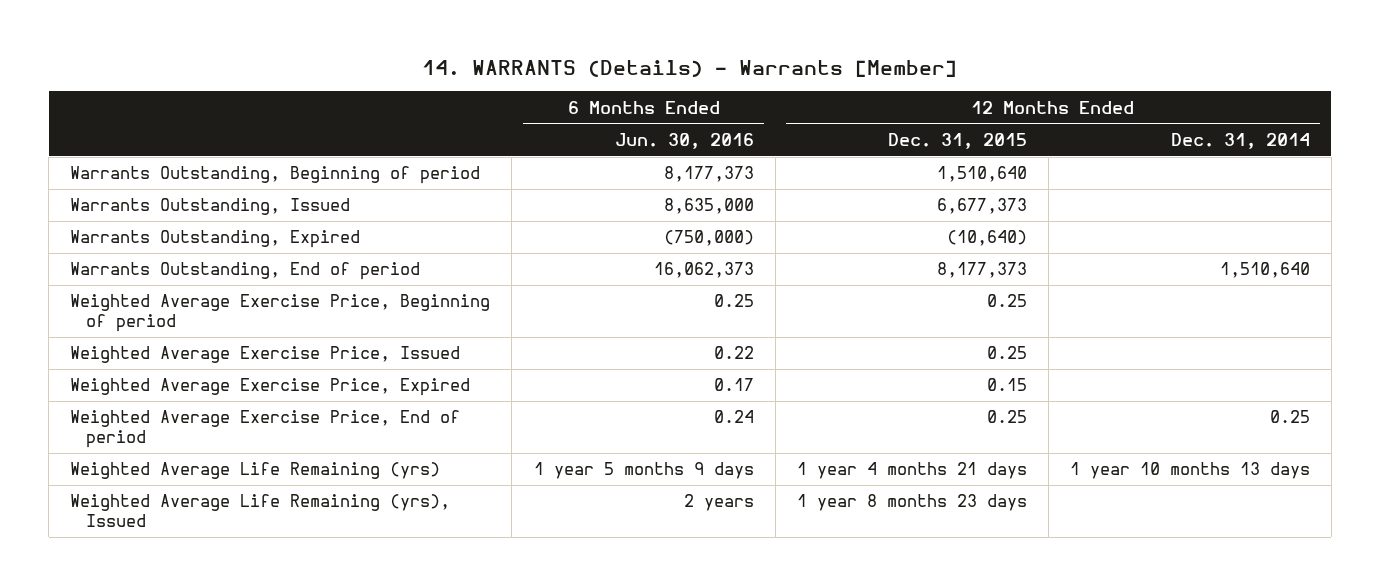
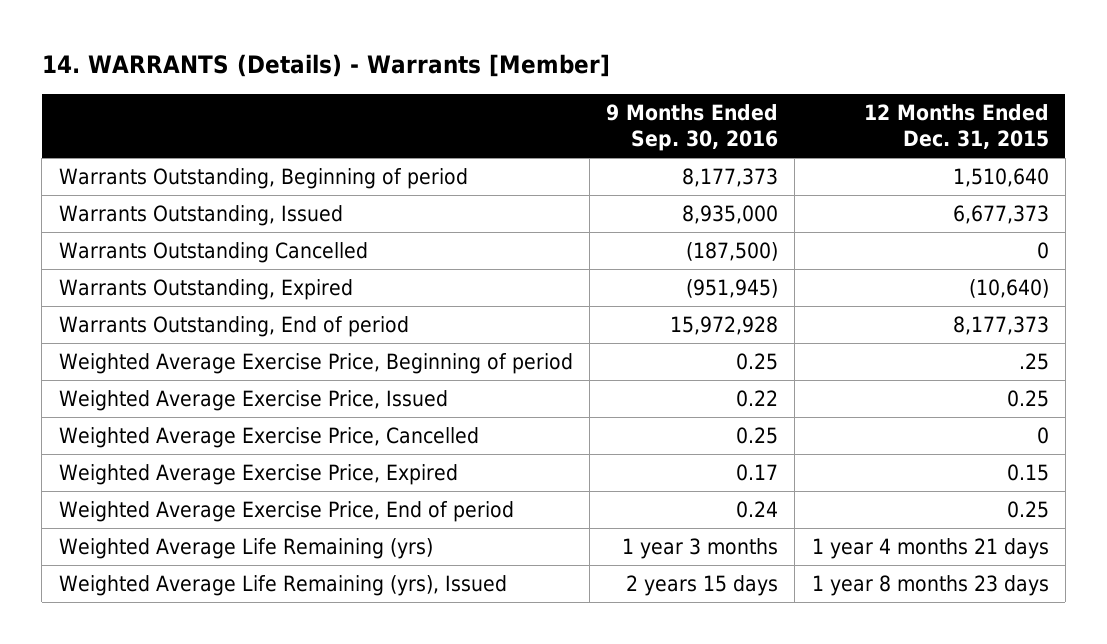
- | 6 Months Ended Jun. 30, 2016 | 12 Months Ended Dec. 31, 2015 | 12 Months Ended Dec. 31, 2014
+ | 9 Months Ended Sep. 30, 2016 | 12 Months Ended Dec. 31, 2015
+ Warrants Outstanding Cancelled | (187,500) | 0
- Weighted Average Exercise Price, Beginning of period | 0.25 | 0.25 |
+ Weighted Average Exercise Price, Beginning of period | 0.25 | .25
+ Weighted Average Exercise Price, Cancelled | 0.25 | 0

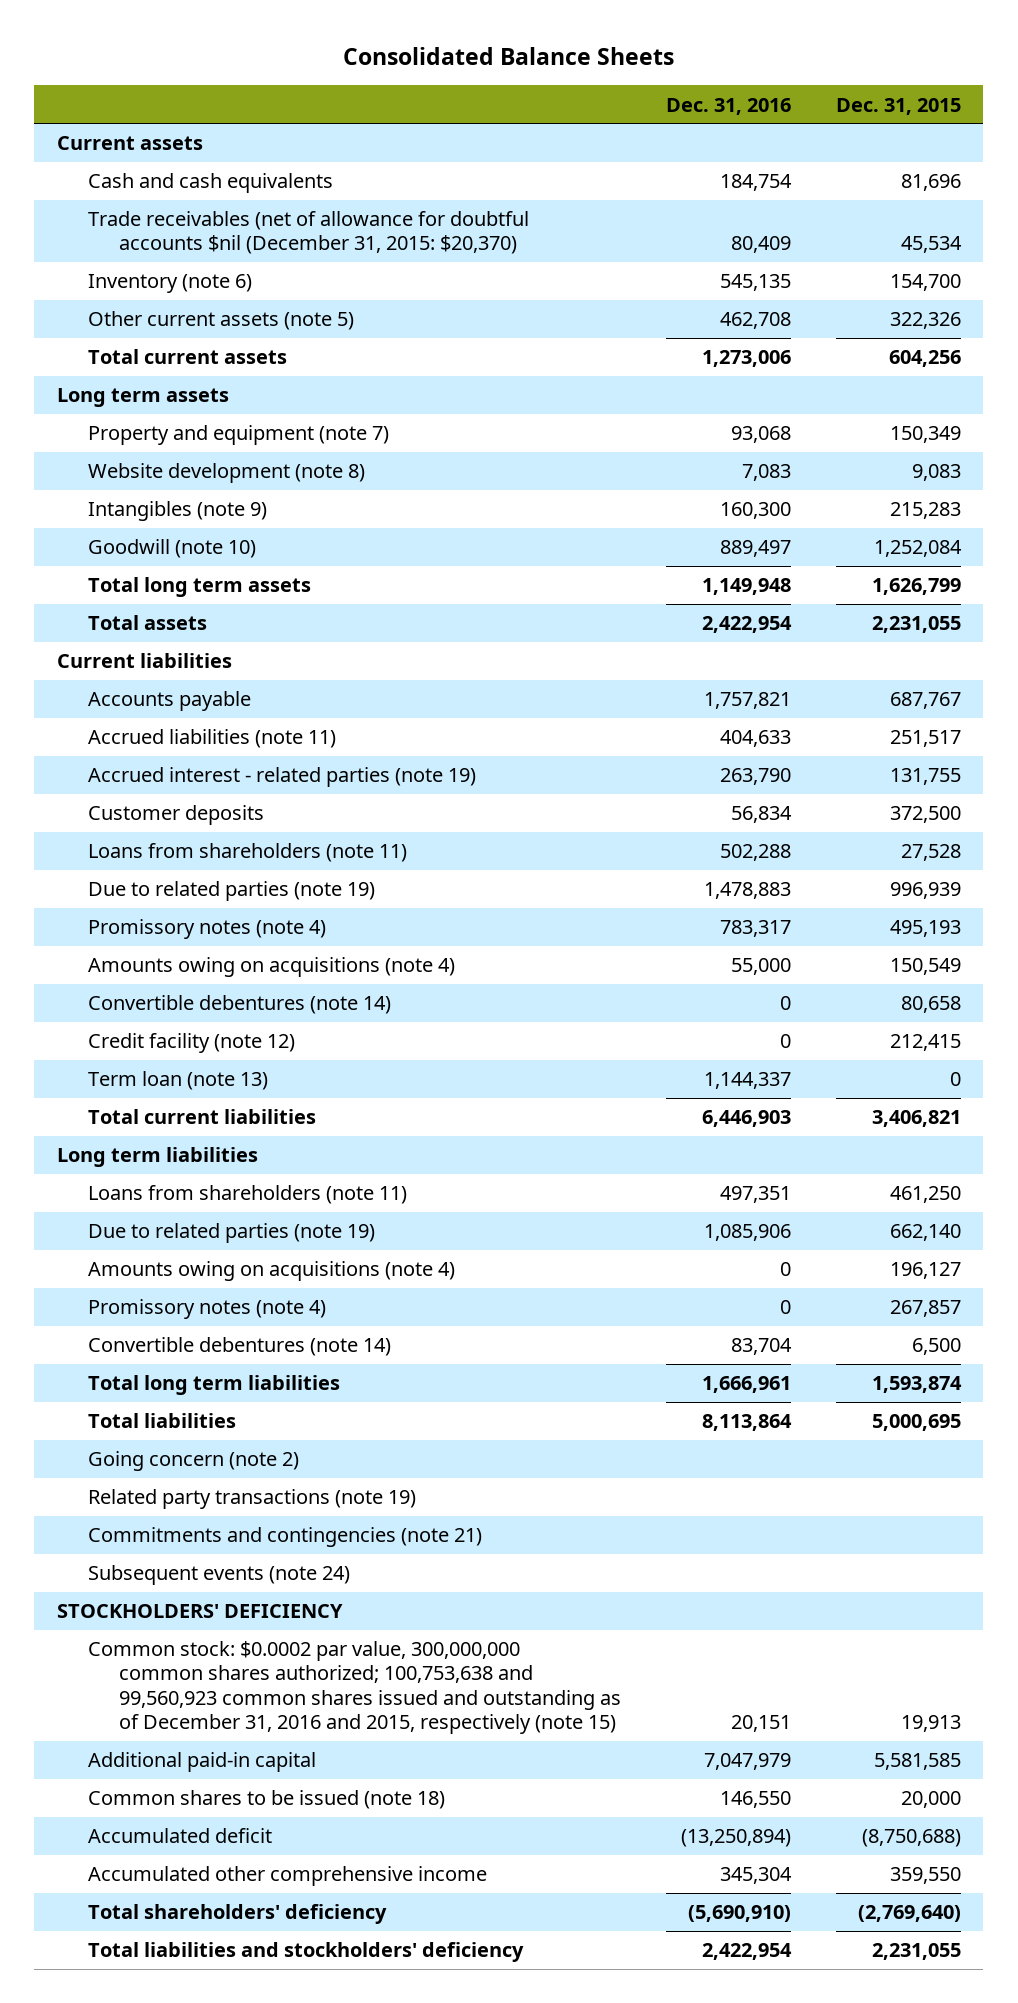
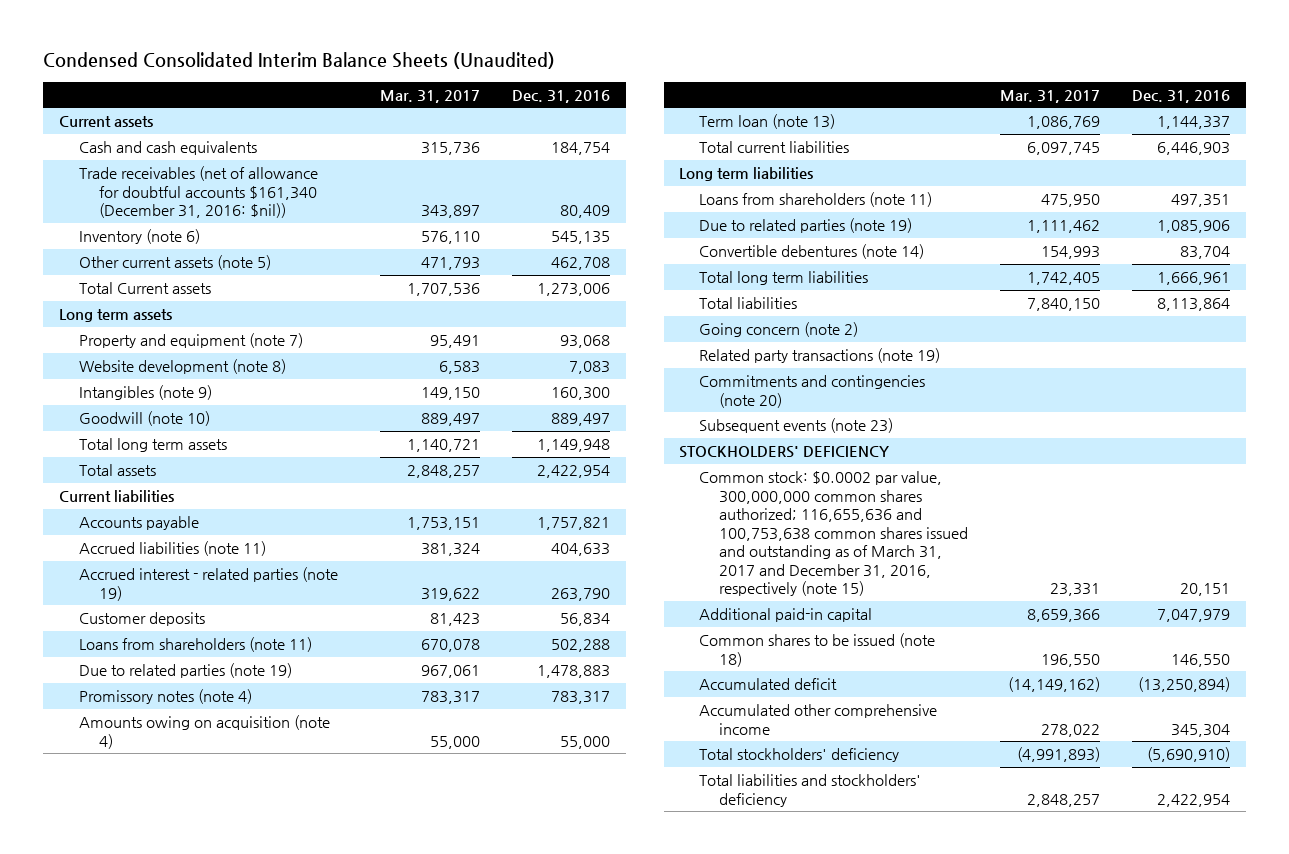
- Consolidated Balance Sheets
+ Condensed Consolidated Interim Balance Sheets (Unaudited)
- | Dec. 31, 2016 | Dec. 31, 2015
+ | Mar. 31, 2017 | Dec. 31, 2016
- Trade receivables (net of allowance for doubtful accounts $nil (December 31, 2015: $20,370) | 80,409 | 45,534
+ Trade receivables (net of allowance for doubtful accounts $161,340 (December 31, 2016: $nil)) | 343,897 | 80,409
- Total current assets | 1,273,006 | 604,256
+ Total Current assets | 1,707,536 | 1,273,006
- Amounts owing on acquisitions (note 4) | 55,000 | 150,549
- Convertible debentures (note 14) | 0 | 80,658
- Credit facility (note 12) | 0 | 212,415
+ Amounts owing on acquisition (note 4) | 55,000 | 55,000
- Amounts owing on acquisitions (note 4) | 0 | 196,127
- Promissory notes (note 4) | 0 | 267,857
- Commitments and contingencies (note 21)
- Subsequent events (note 24)
+ Commitments and contingencies (note 20)
+ Subsequent events (note 23)
- Common stock: $0.0002 par value, 300,000,000 common shares authorized; 100,753,638 and 99,560,923 common shares issued and outstanding as of December 31, 2016 and 2015, respectively (note 15) | 20,151 | 19,913
+ Common stock: $0.0002 par value, 300,000,000 common shares authorized; 116,655,636 and 100,753,638 common shares issued and outstanding as of March 31, 2017 and December 31, 2016, respectively (note 15) | 23,331 | 20,151
- Total shareholders' deficiency | (5,690,910) | (2,769,640)
+ Total stockholders' deficiency | (4,991,893) | (5,690,910)

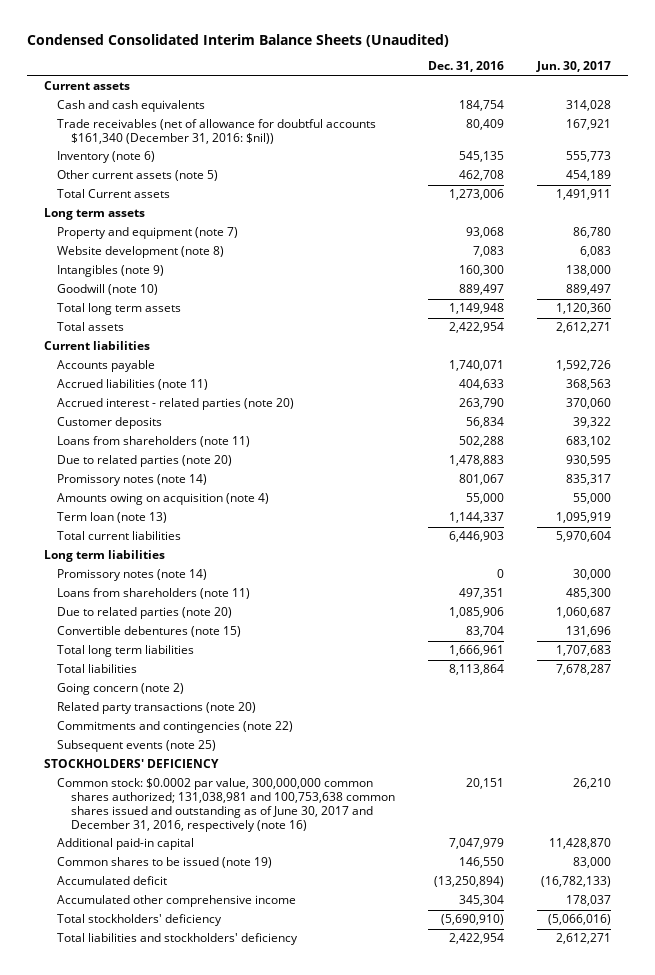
- | Mar. 31, 2017 | Dec. 31, 2016
+ | Dec. 31, 2016 | Jun. 30, 2017
- Accounts payable | 1,753,151 | 1,757,821
+ Accounts payable | 1,740,071 | 1,592,726
- Accrued interest - related parties (note 19) | 319,622 | 263,790
+ Accrued interest - related parties (note 20) | 263,790 | 370,060
- Due to related parties (note 19) | 967,061 | 1,478,883
- Promissory notes (note 4) | 783,317 | 783,317
+ Due to related parties (note 20) | 1,478,883 | 930,595
+ Promissory notes (note 14) | 801,067 | 835,317
+ Promissory notes (note 14) | 0 | 30,000
- Due to related parties (note 19) | 1,111,462 | 1,085,906
- Convertible debentures (note 14) | 154,993 | 83,704
+ Due to related parties (note 20) | 1,085,906 | 1,060,687
+ Convertible debentures (note 15) | 83,704 | 131,696
- Related party transactions (note 19)
- Commitments and contingencies (note 20)
- Subsequent events (note 23)
+ Related party transactions (note 20)
+ Commitments and contingencies (note 22)
+ Subsequent events (note 25)
- Common stock: $0.0002 par value, 300,000,000 common shares authorized; 116,655,636 and 100,753,638 common shares issued and outstanding as of March 31, 2017 and December 31, 2016, respectively (note 15) | 23,331 | 20,151
+ Common stock: $0.0002 par value, 300,000,000 common shares authorized; 131,038,981 and 100,753,638 common shares issued and outstanding as of June 30, 2017 and December 31, 2016, respectively (note 16) | 20,151 | 26,210
- Common shares to be issued (note 18) | 196,550 | 146,550
+ Common shares to be issued (note 19) | 146,550 | 83,000

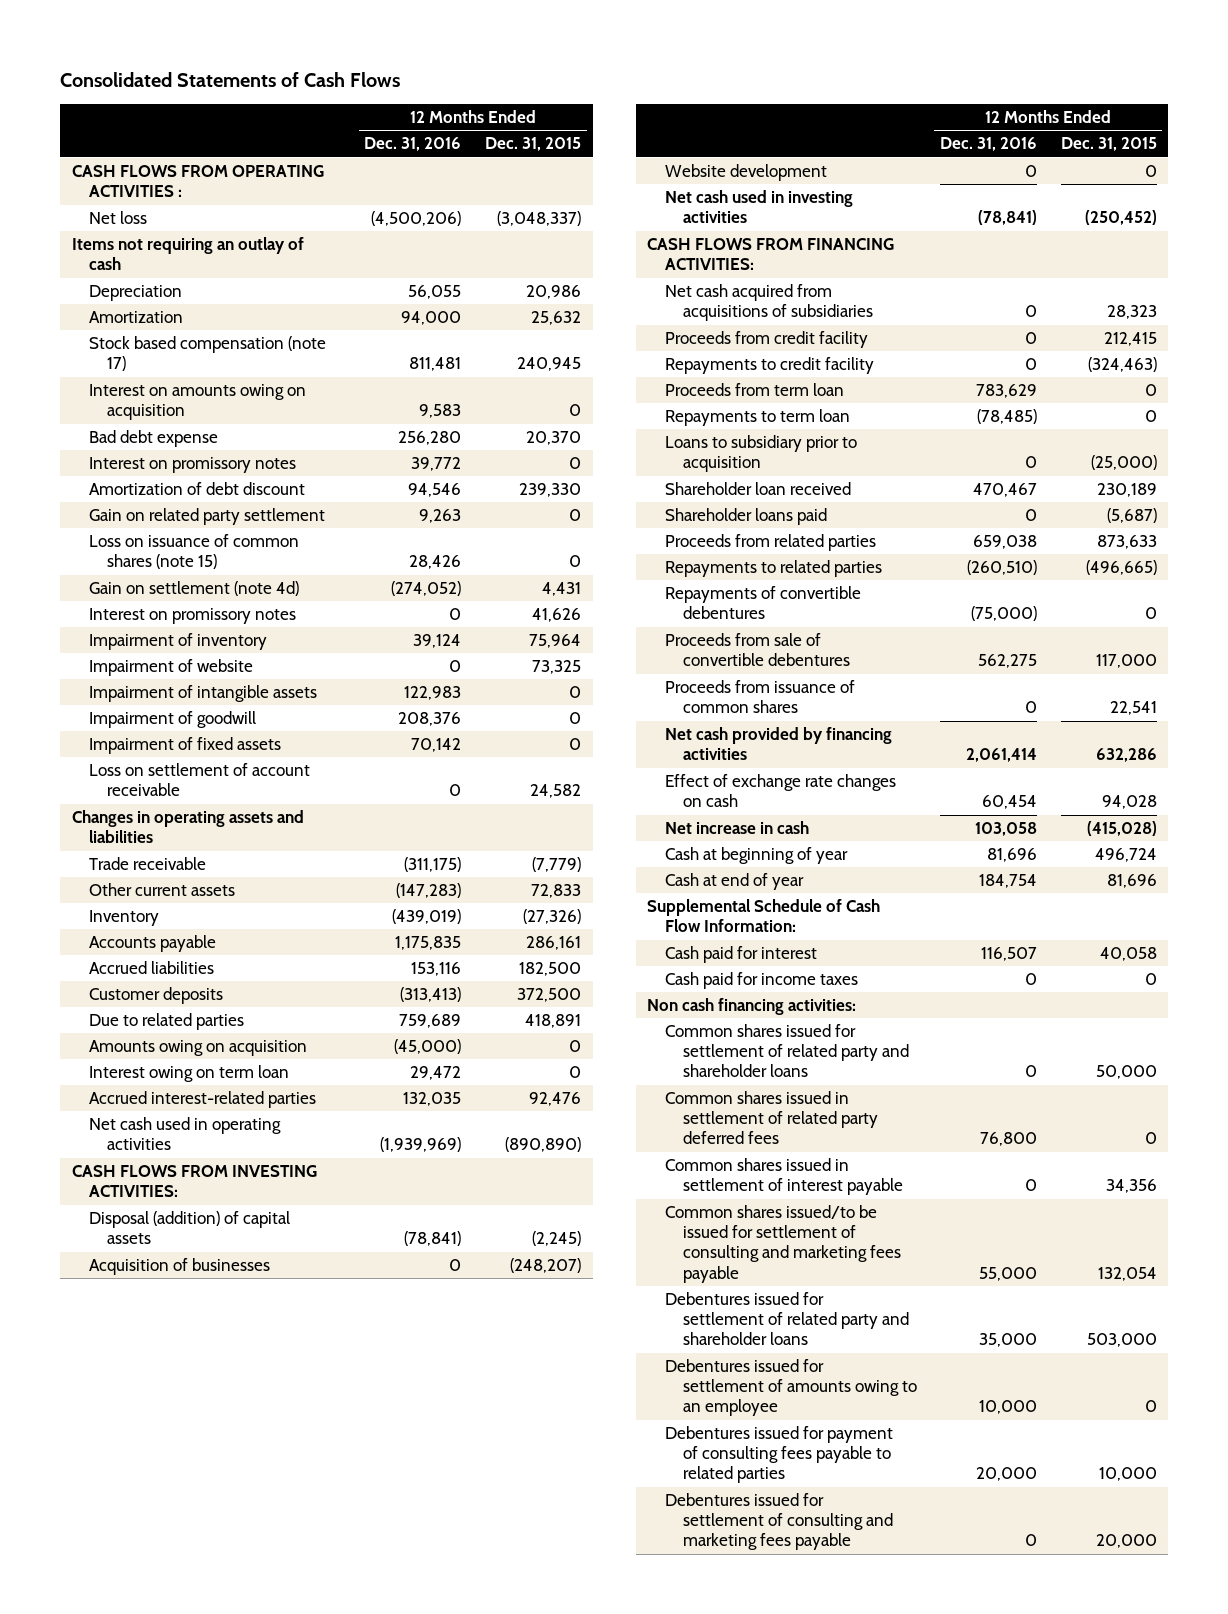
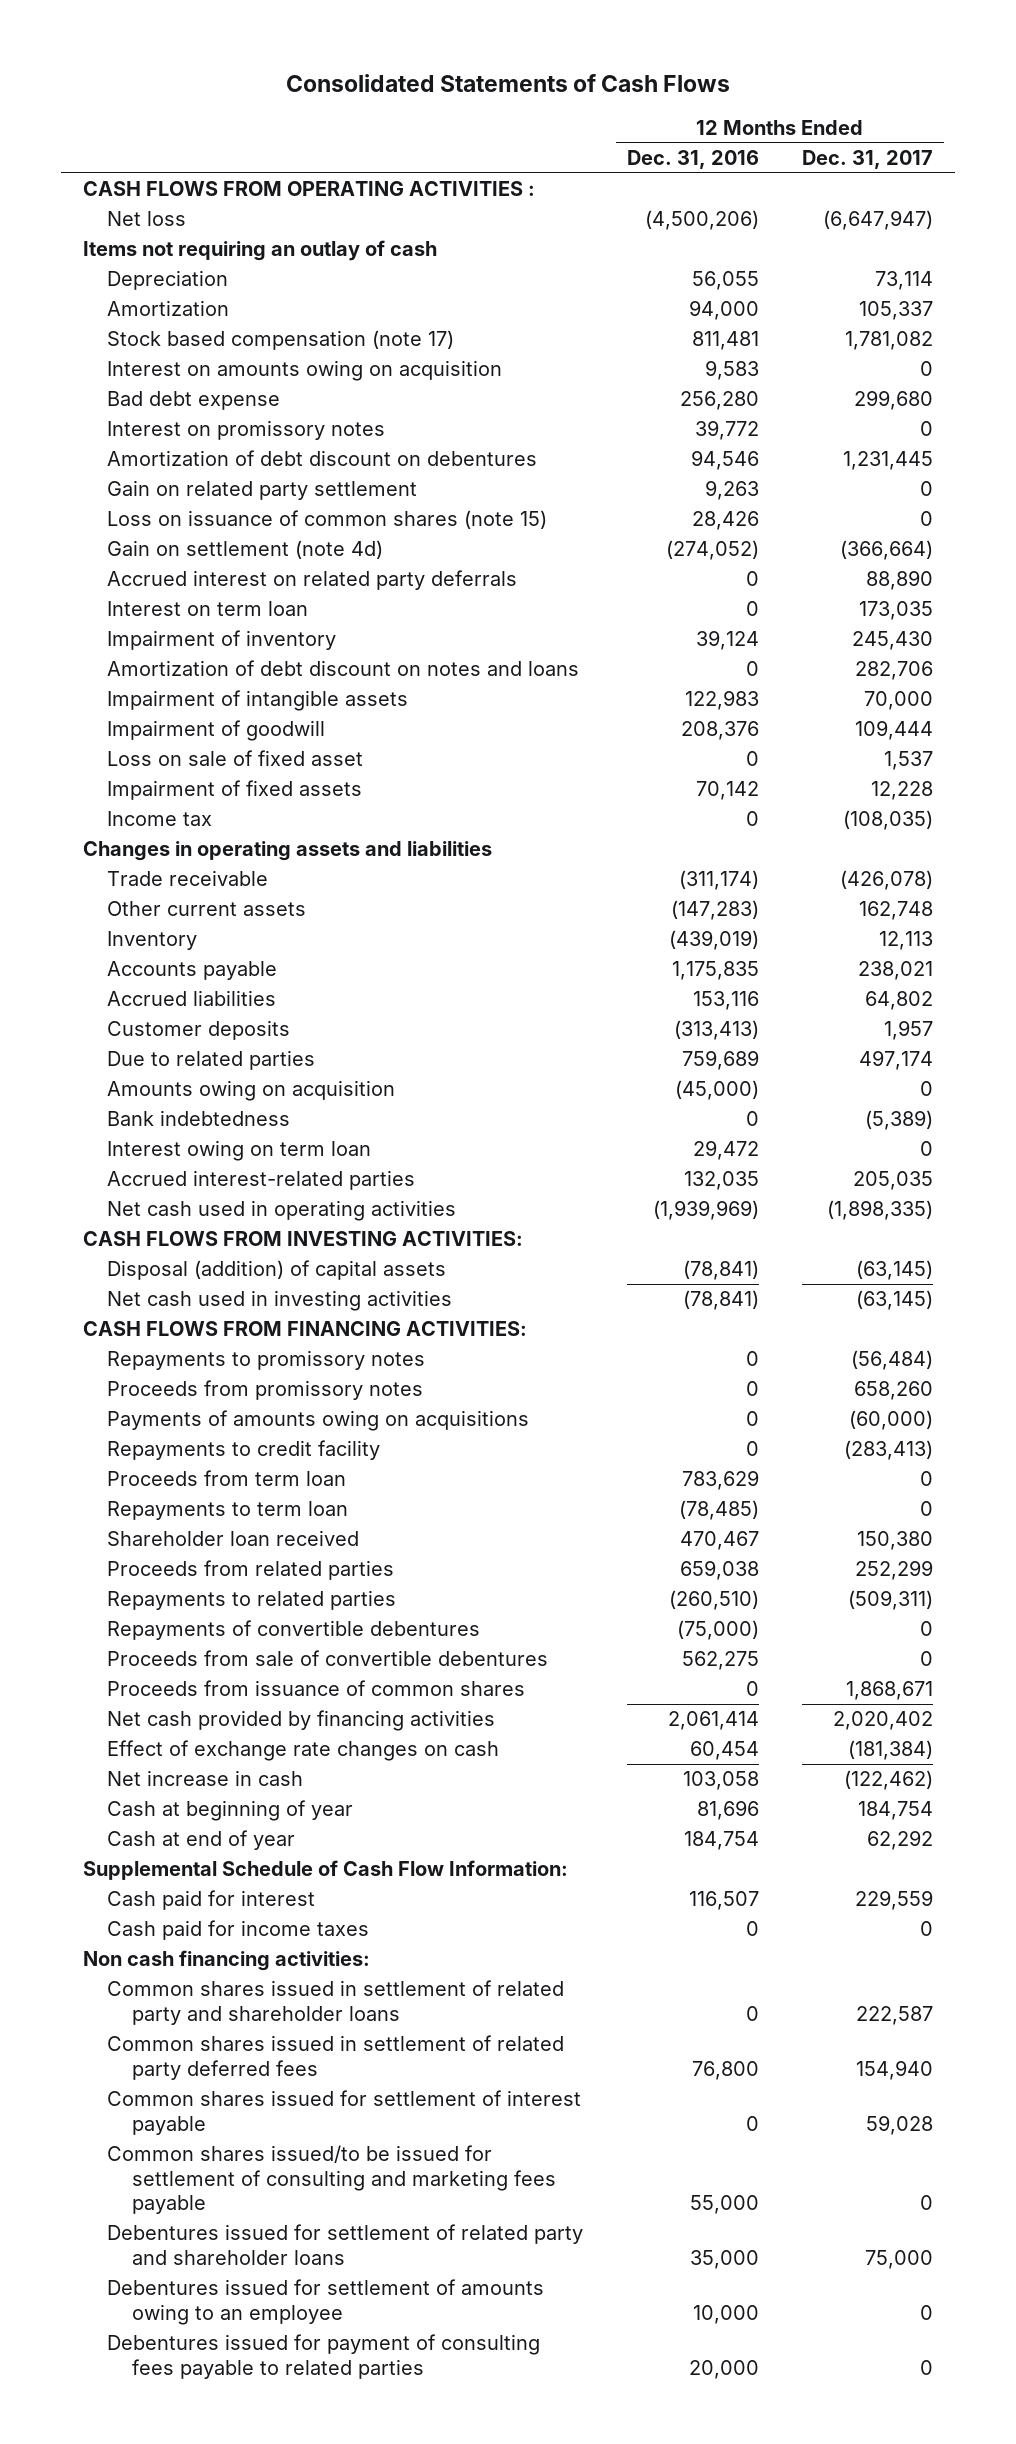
- | 12 Months Ended Dec. 31, 2016 | 12 Months Ended Dec. 31, 2015
+ | 12 Months Ended Dec. 31, 2016 | 12 Months Ended Dec. 31, 2017
- Amortization of debt discount | 94,546 | 239,330
+ Amortization of debt discount on debentures | 94,546 | 1,231,445
- Interest on promissory notes | 0 | 41,626
+ Accrued interest on related party deferrals | 0 | 88,890
+ Interest on term loan | 0 | 173,035
- Impairment of website | 0 | 73,325
+ Amortization of debt discount on notes and loans | 0 | 282,706
+ Loss on sale of fixed asset | 0 | 1,537
- Loss on settlement of account receivable | 0 | 24,582
+ Income tax | 0 | (108,035)
- Trade receivable | (311,175) | (7,779)
+ Trade receivable | (311,174) | (426,078)
+ Bank indebtedness | 0 | (5,389)
- Acquisition of businesses | 0 | (248,207)
- Website development | 0 | 0
- Net cash acquired from acquisitions of subsidiaries | 0 | 28,323
- Proceeds from credit facility | 0 | 212,415
+ Repayments to promissory notes | 0 | (56,484)
+ Proceeds from promissory notes | 0 | 658,260
+ Payments of amounts owing on acquisitions | 0 | (60,000)
- Loans to subsidiary prior to acquisition | 0 | (25,000)
- Shareholder loans paid | 0 | (5,687)
- Common shares issued for settlement of related party and shareholder loans | 0 | 50,000
+ Common shares issued in settlement of related party and shareholder loans | 0 | 222,587
- Common shares issued in settlement of interest payable | 0 | 34,356
+ Common shares issued for settlement of interest payable | 0 | 59,028
- Debentures issued for settlement of consulting and marketing fees payable | 0 | 20,000

